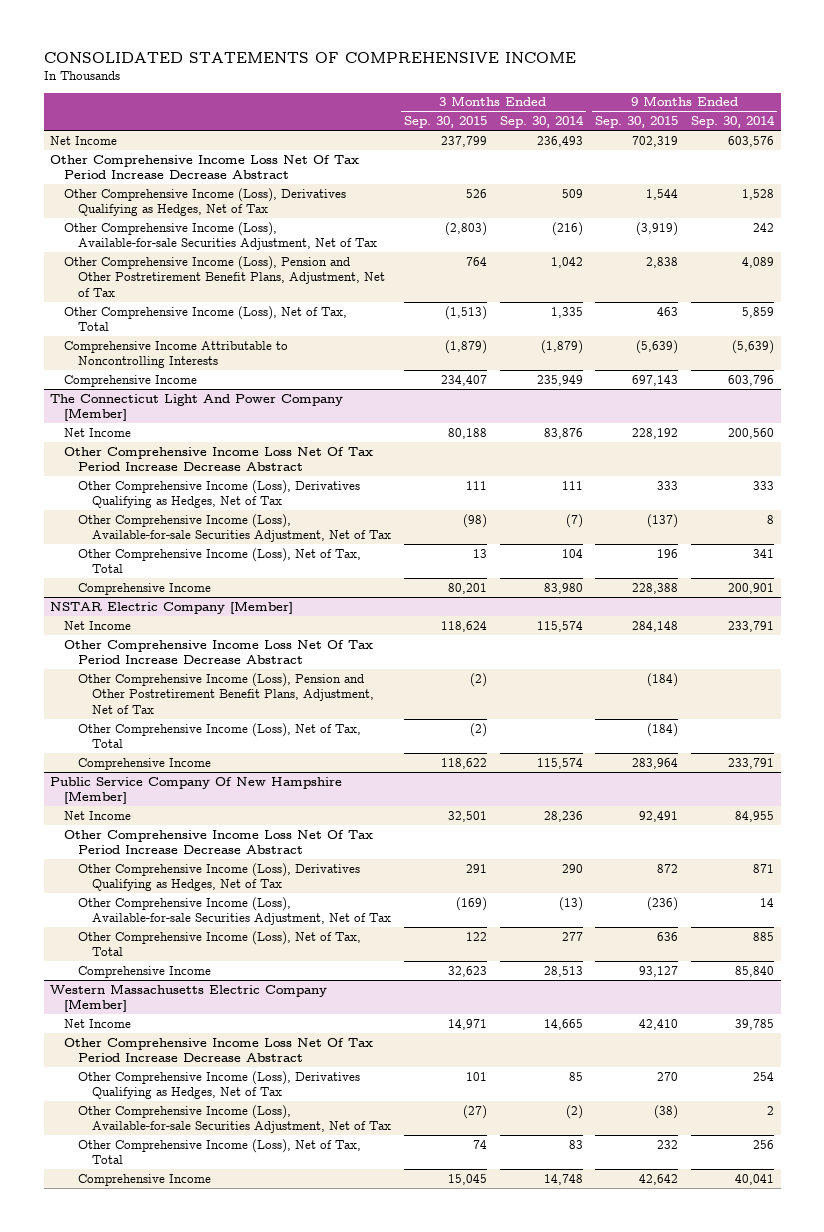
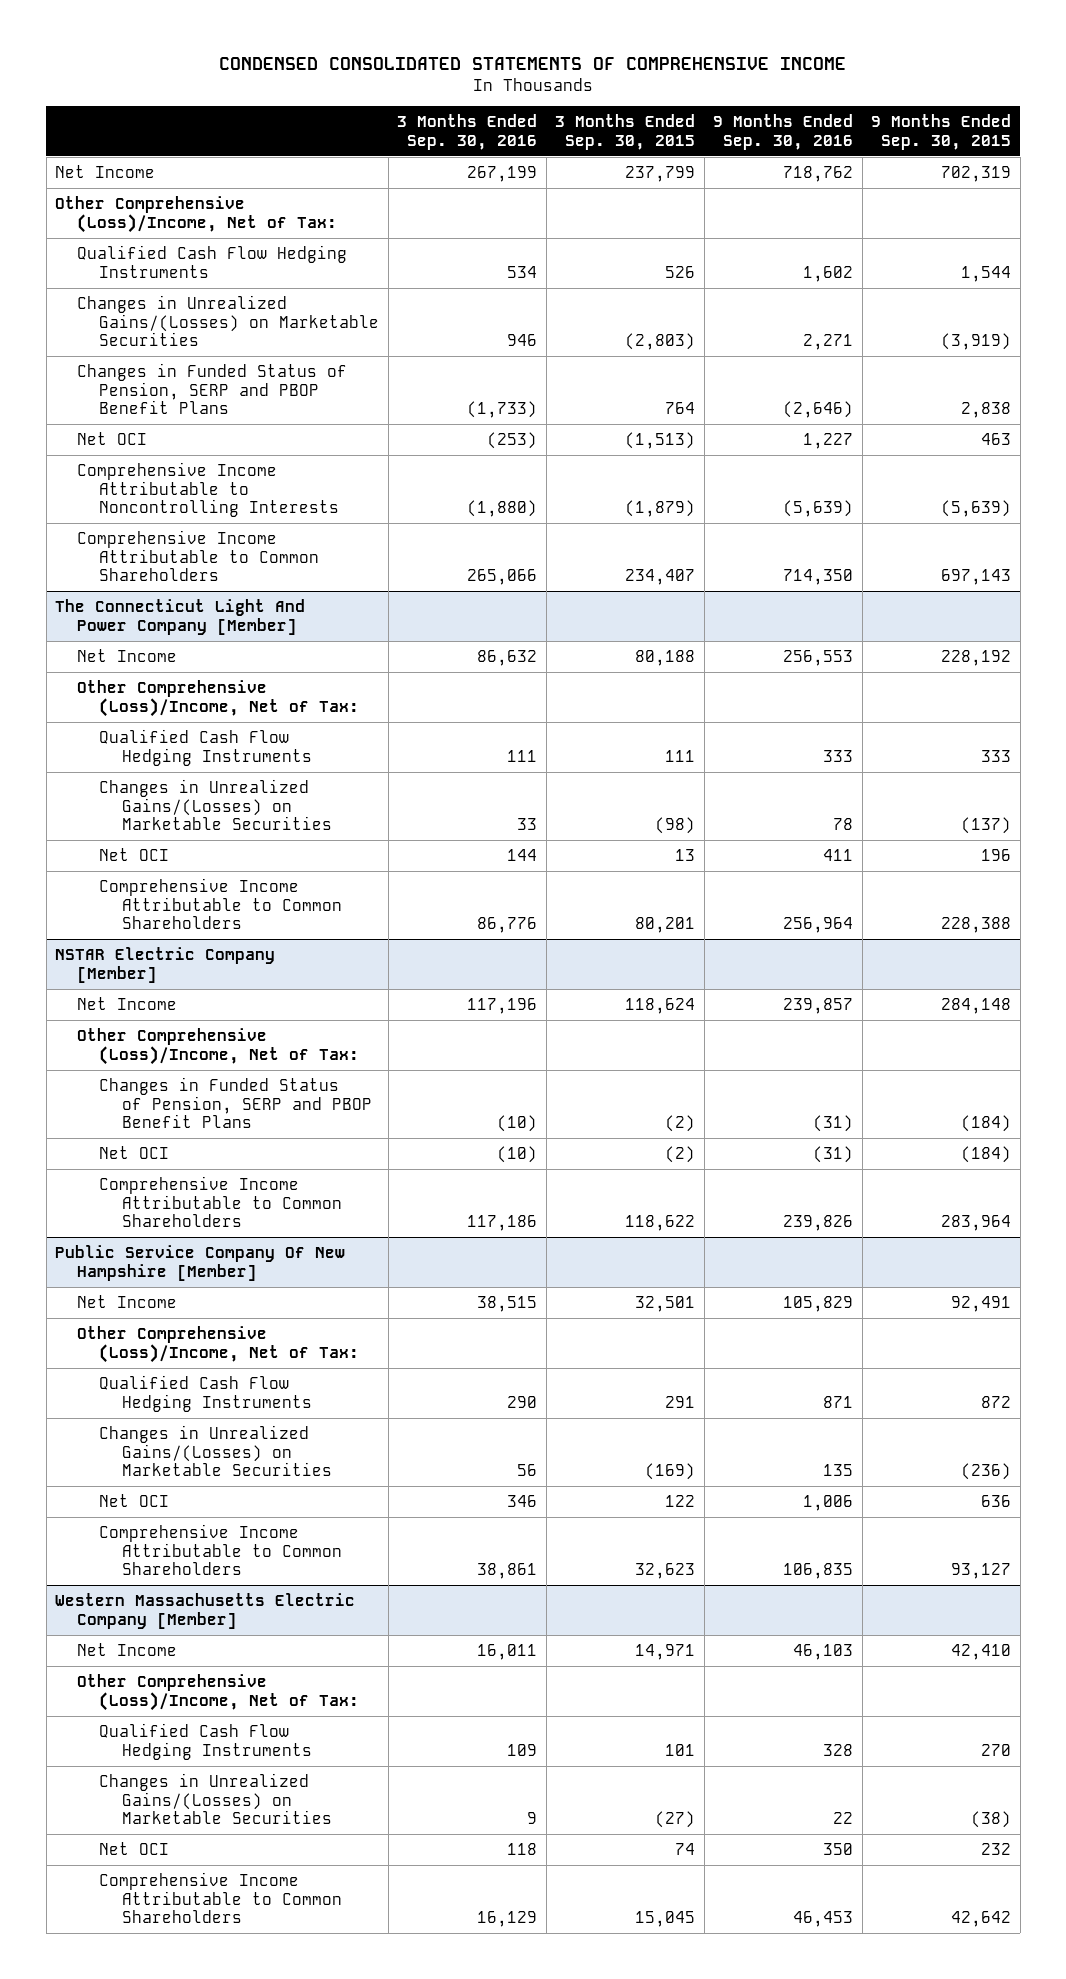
- CONSOLIDATED STATEMENTS OF COMPREHENSIVE INCOME
+ CONDENSED CONSOLIDATED STATEMENTS OF COMPREHENSIVE INCOME
- | 3 Months Ended Sep. 30, 2015 | 3 Months Ended Sep. 30, 2014 | 9 Months Ended Sep. 30, 2015 | 9 Months Ended Sep. 30, 2014
+ | 3 Months Ended Sep. 30, 2016 | 3 Months Ended Sep. 30, 2015 | 9 Months Ended Sep. 30, 2016 | 9 Months Ended Sep. 30, 2015
- Other Comprehensive Income Loss Net Of Tax Period Increase Decrease Abstract
- Other Comprehensive Income (Loss), Derivatives Qualifying as Hedges, Net of Tax | 526 | 509 | 1,544 | 1,528
- Other Comprehensive Income (Loss), Available-for-sale Securities Adjustment, Net of Tax | (2,803) | (216) | (3,919) | 242
- Other Comprehensive Income (Loss), Pension and Other Postretirement Benefit Plans, Adjustment, Net of Tax | 764 | 1,042 | 2,838 | 4,089
- Other Comprehensive Income (Loss), Net of Tax, Total | (1,513) | 1,335 | 463 | 5,859
+ Other Comprehensive (Loss)/Income, Net of Tax:
+ Qualified Cash Flow Hedging Instruments | 534 | 526 | 1,602 | 1,544
+ Changes in Unrealized Gains/(Losses) on Marketable Securities | 946 | (2,803) | 2,271 | (3,919)
+ Changes in Funded Status of Pension, SERP and PBOP Benefit Plans | (1,733) | 764 | (2,646) | 2,838
+ Net OCI | (253) | (1,513) | 1,227 | 463
- Comprehensive Income | 234,407 | 235,949 | 697,143 | 603,796
+ Comprehensive Income Attributable to Common Shareholders | 265,066 | 234,407 | 714,350 | 697,143
@ The Connecticut Light And Power Company [Member]
- Other Comprehensive Income Loss Net Of Tax Period Increase Decrease Abstract
- Other Comprehensive Income (Loss), Derivatives Qualifying as Hedges, Net of Tax | 111 | 111 | 333 | 333
- Other Comprehensive Income (Loss), Available-for-sale Securities Adjustment, Net of Tax | (98) | (7) | (137) | 8
- Other Comprehensive Income (Loss), Net of Tax, Total | 13 | 104 | 196 | 341
- Comprehensive Income | 80,201 | 83,980 | 228,388 | 200,901
+ Other Comprehensive (Loss)/Income, Net of Tax:
+ Qualified Cash Flow Hedging Instruments | 111 | 111 | 333 | 333
+ Changes in Unrealized Gains/(Losses) on Marketable Securities | 33 | (98) | 78 | (137)
+ Net OCI | 144 | 13 | 411 | 196
+ Comprehensive Income Attributable to Common Shareholders | 86,776 | 80,201 | 256,964 | 228,388
@ NSTAR Electric Company [Member]
- Other Comprehensive Income Loss Net Of Tax Period Increase Decrease Abstract
- Other Comprehensive Income (Loss), Pension and Other Postretirement Benefit Plans, Adjustment, Net of Tax | (2) | | (184) |
- Other Comprehensive Income (Loss), Net of Tax, Total | (2) | | (184) |
- Comprehensive Income | 118,622 | 115,574 | 283,964 | 233,791
+ Other Comprehensive (Loss)/Income, Net of Tax:
+ Changes in Funded Status of Pension, SERP and PBOP Benefit Plans | (10) | (2) | (31) | (184)
+ Net OCI | (10) | (2) | (31) | (184)
+ Comprehensive Income Attributable to Common Shareholders | 117,186 | 118,622 | 239,826 | 283,964
@ Public Service Company Of New Hampshire [Member]
- Other Comprehensive Income Loss Net Of Tax Period Increase Decrease Abstract
- Other Comprehensive Income (Loss), Derivatives Qualifying as Hedges, Net of Tax | 291 | 290 | 872 | 871
- Other Comprehensive Income (Loss), Available-for-sale Securities Adjustment, Net of Tax | (169) | (13) | (236) | 14
- Other Comprehensive Income (Loss), Net of Tax, Total | 122 | 277 | 636 | 885
- Comprehensive Income | 32,623 | 28,513 | 93,127 | 85,840
+ Other Comprehensive (Loss)/Income, Net of Tax:
+ Qualified Cash Flow Hedging Instruments | 290 | 291 | 871 | 872
+ Changes in Unrealized Gains/(Losses) on Marketable Securities | 56 | (169) | 135 | (236)
+ Net OCI | 346 | 122 | 1,006 | 636
+ Comprehensive Income Attributable to Common Shareholders | 38,861 | 32,623 | 106,835 | 93,127
@ Western Massachusetts Electric Company [Member]
- Other Comprehensive Income Loss Net Of Tax Period Increase Decrease Abstract
- Other Comprehensive Income (Loss), Derivatives Qualifying as Hedges, Net of Tax | 101 | 85 | 270 | 254
- Other Comprehensive Income (Loss), Available-for-sale Securities Adjustment, Net of Tax | (27) | (2) | (38) | 2
- Other Comprehensive Income (Loss), Net of Tax, Total | 74 | 83 | 232 | 256
- Comprehensive Income | 15,045 | 14,748 | 42,642 | 40,041
+ Other Comprehensive (Loss)/Income, Net of Tax:
+ Qualified Cash Flow Hedging Instruments | 109 | 101 | 328 | 270
+ Changes in Unrealized Gains/(Losses) on Marketable Securities | 9 | (27) | 22 | (38)
+ Net OCI | 118 | 74 | 350 | 232
+ Comprehensive Income Attributable to Common Shareholders | 16,129 | 15,045 | 46,453 | 42,642

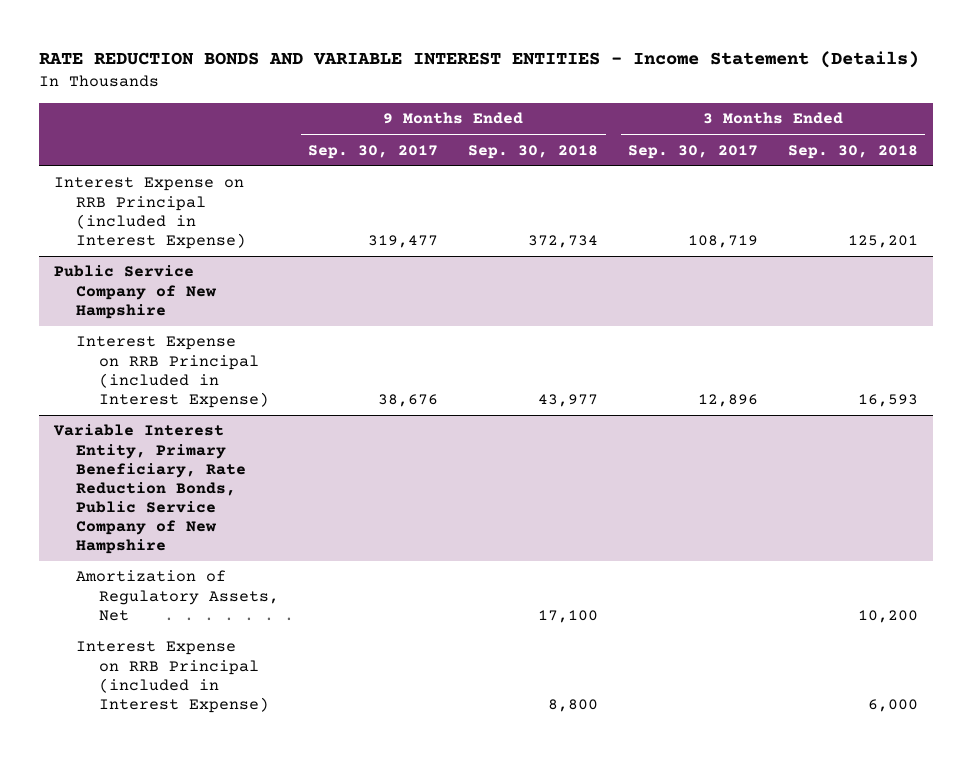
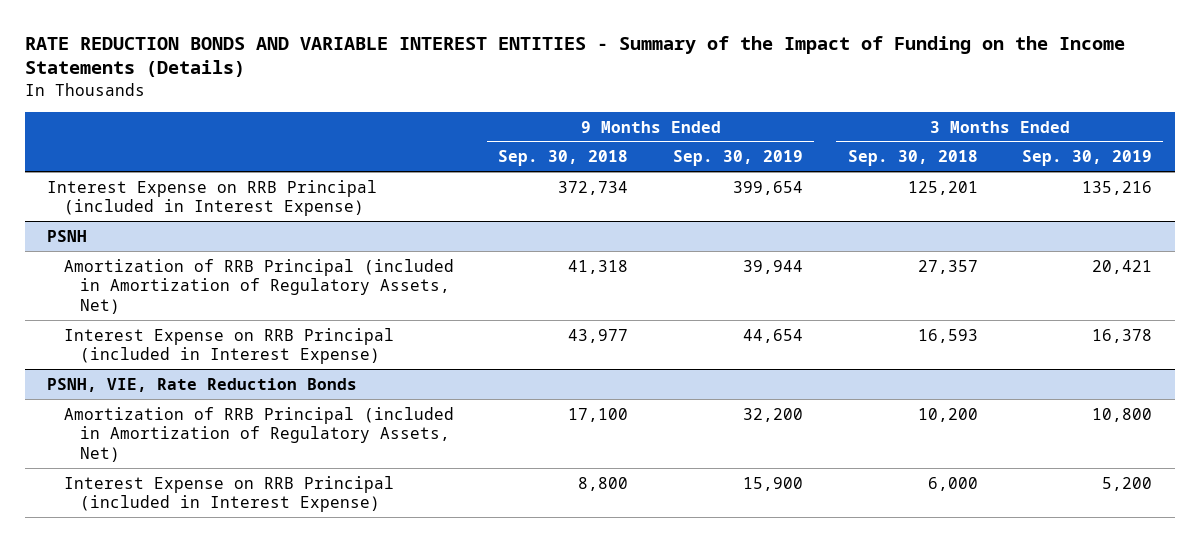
- RATE REDUCTION BONDS AND VARIABLE INTEREST ENTITIES - Income Statement (Details)
+ RATE REDUCTION BONDS AND VARIABLE INTEREST ENTITIES - Summary of the Impact of Funding on the Income Statements (Details)
- | 9 Months Ended Sep. 30, 2017 | 9 Months Ended Sep. 30, 2018 | 3 Months Ended Sep. 30, 2017 | 3 Months Ended Sep. 30, 2018
+ | 9 Months Ended Sep. 30, 2018 | 9 Months Ended Sep. 30, 2019 | 3 Months Ended Sep. 30, 2018 | 3 Months Ended Sep. 30, 2019
- Public Service Company of New Hampshire
+ PSNH
+ Amortization of RRB Principal (included in Amortization of Regulatory Assets, Net) | 41,318 | 39,944 | 27,357 | 20,421
- Variable Interest Entity, Primary Beneficiary, Rate Reduction Bonds, Public Service Company of New Hampshire
- Amortization of Regulatory Assets, Net | | 17,100 | | 10,200
+ PSNH, VIE, Rate Reduction Bonds
+ Amortization of RRB Principal (included in Amortization of Regulatory Assets, Net) | 17,100 | 32,200 | 10,200 | 10,800

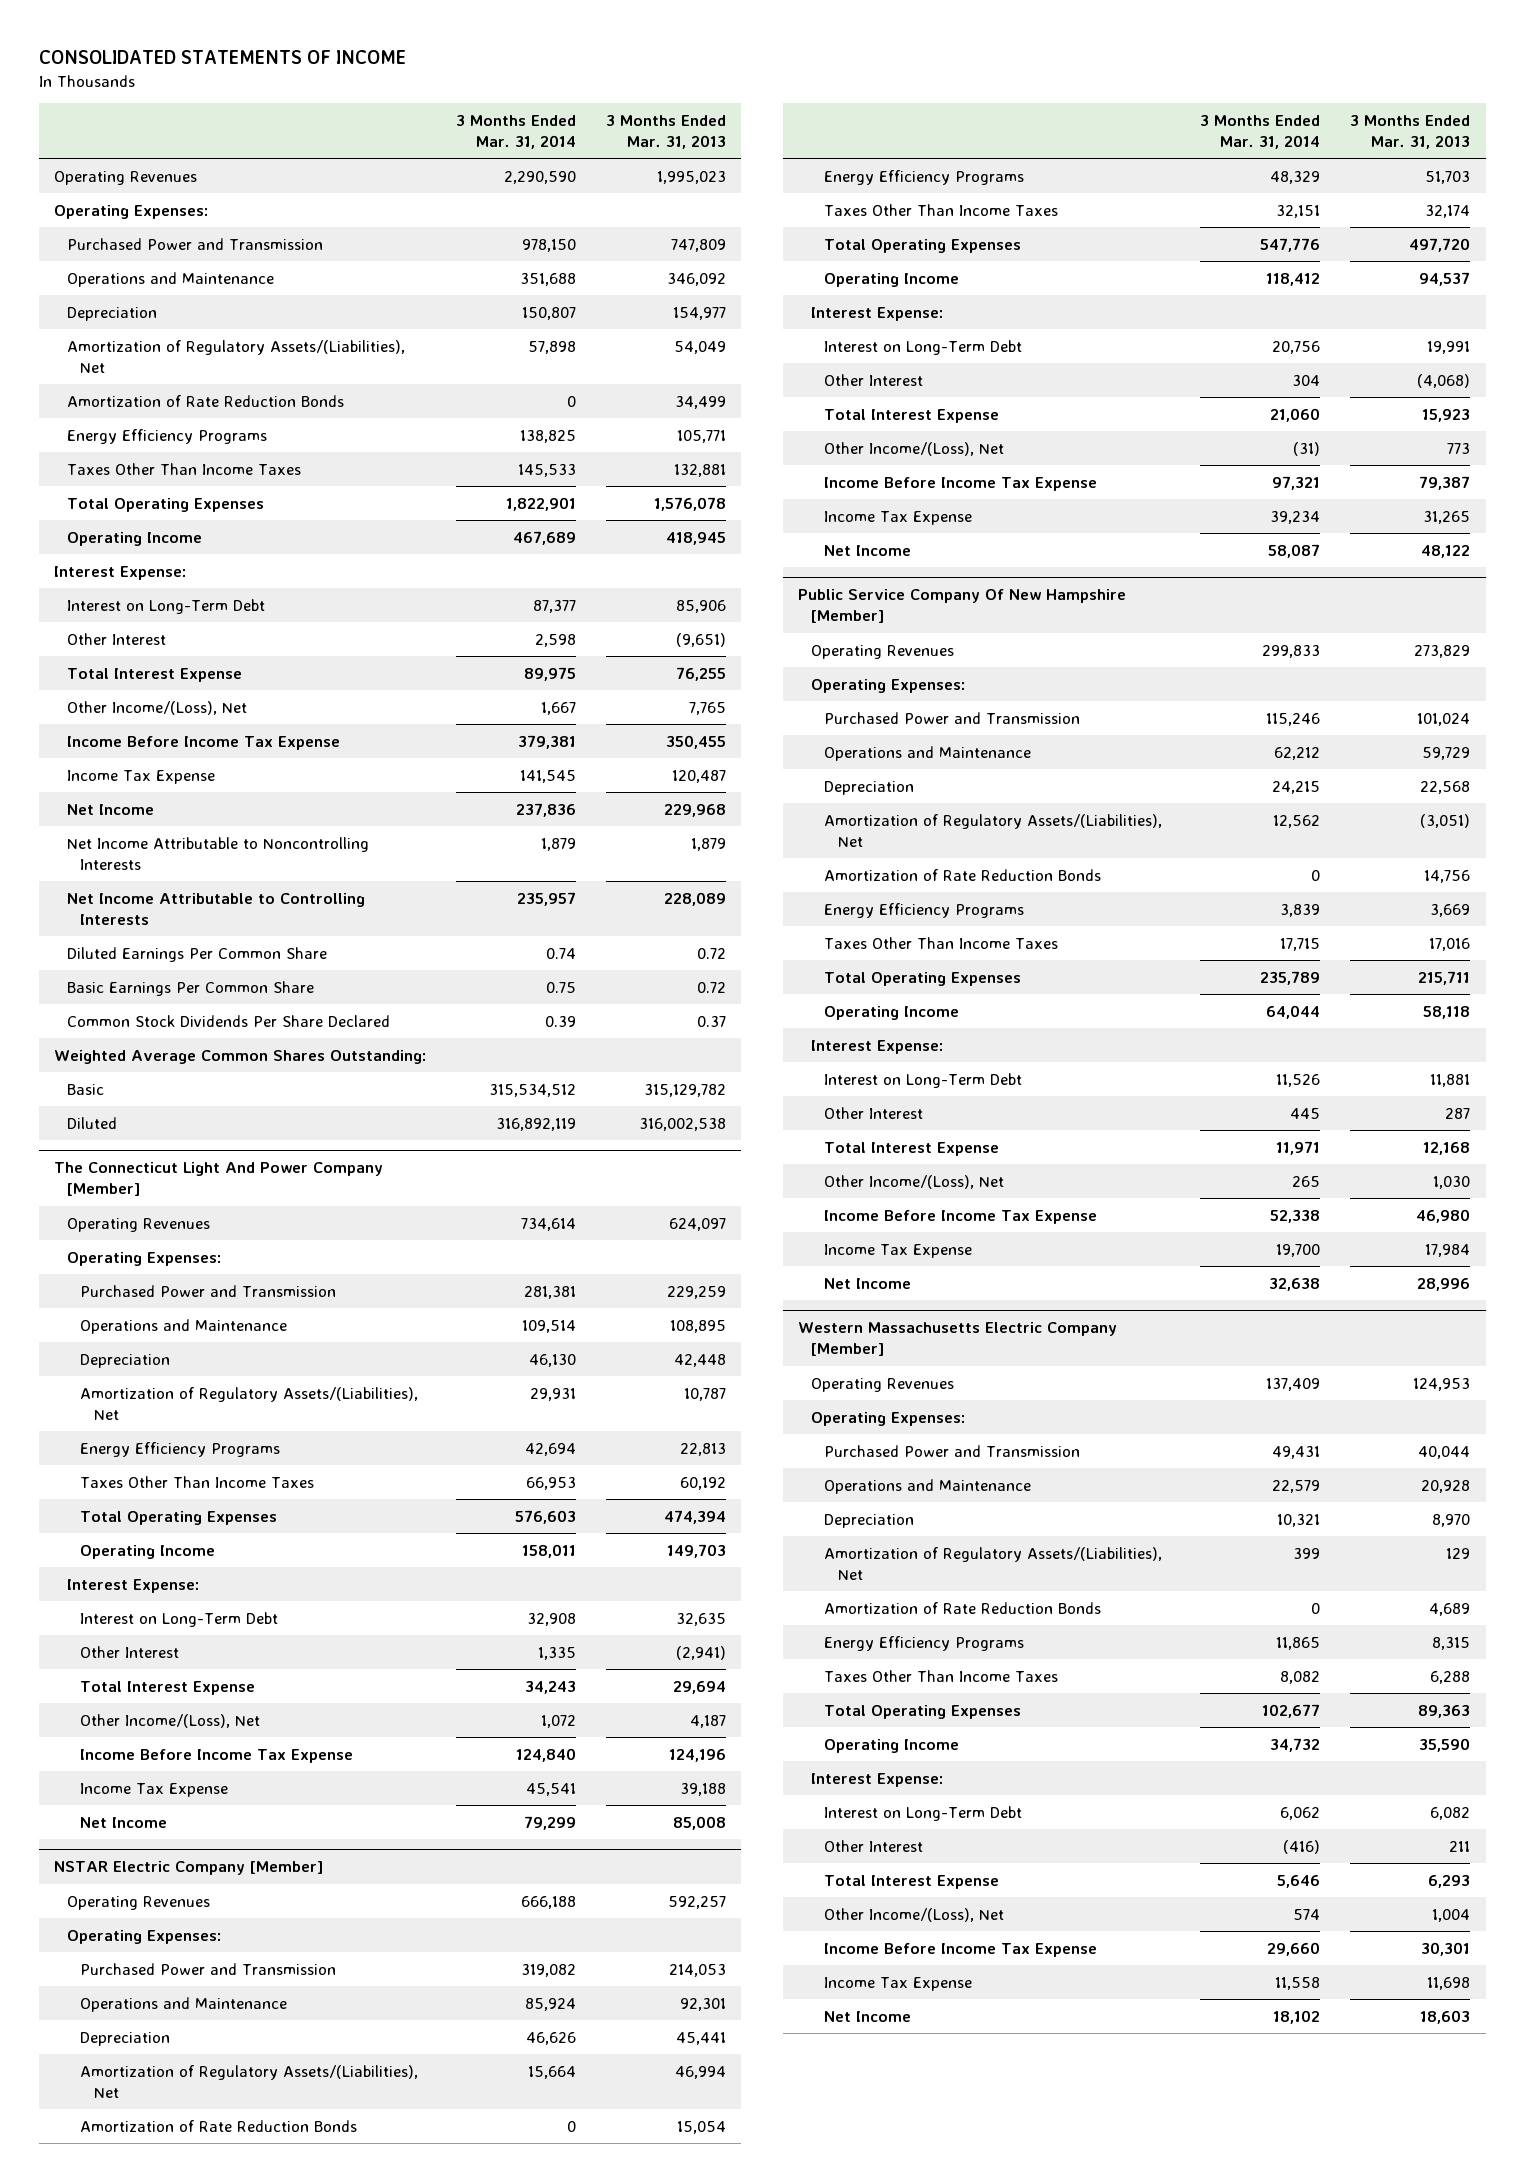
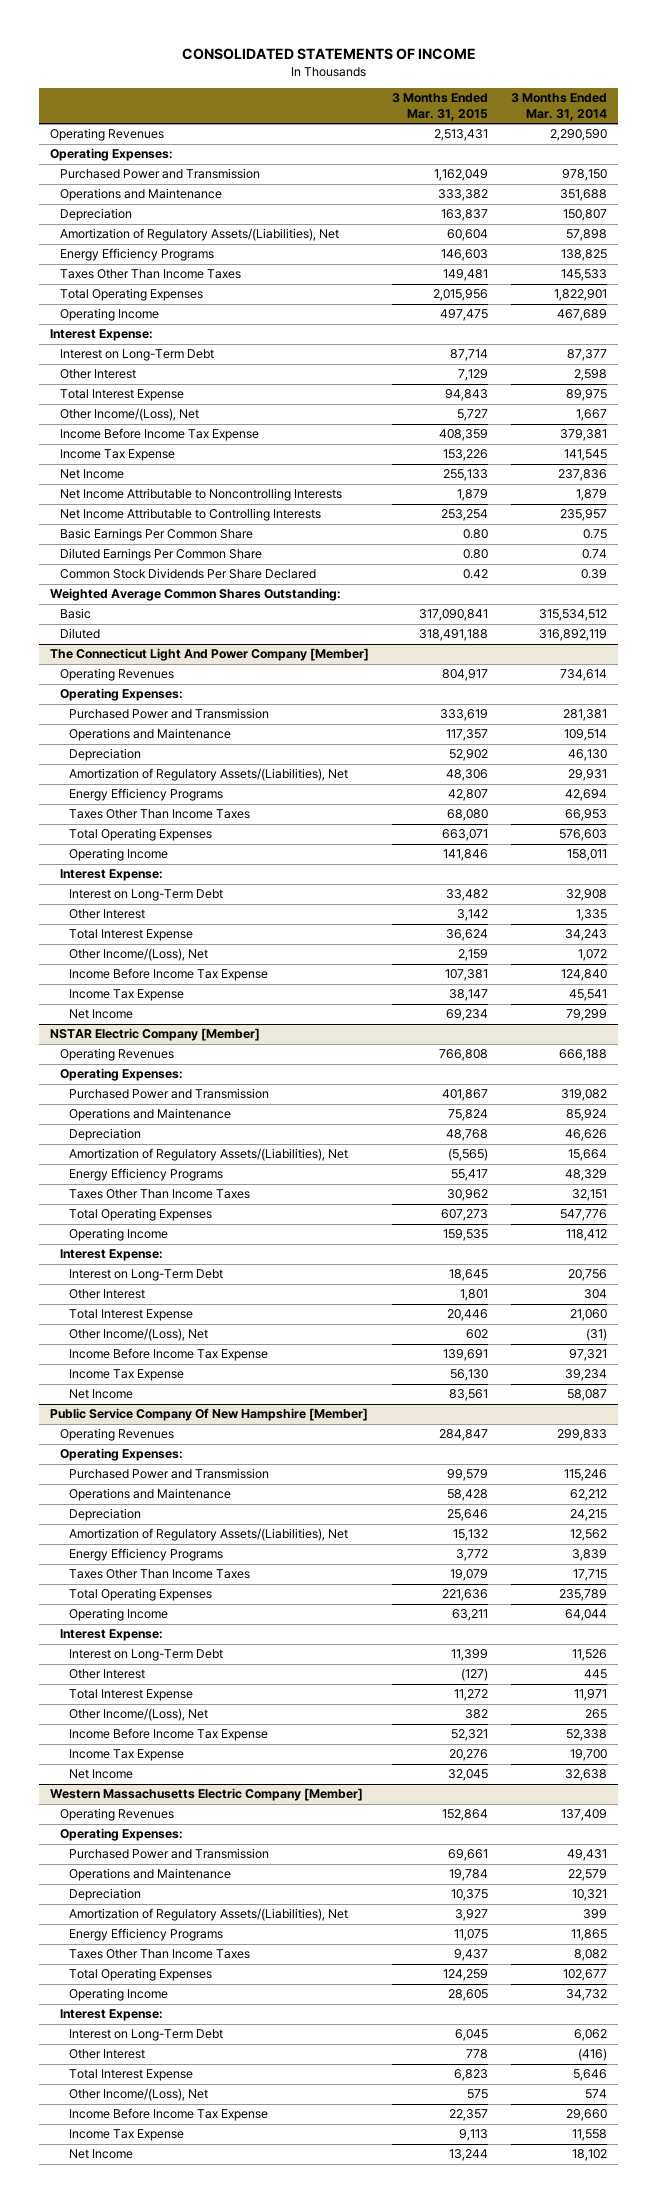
- | 3 Months Ended Mar. 31, 2014 | 3 Months Ended Mar. 31, 2013
+ | 3 Months Ended Mar. 31, 2015 | 3 Months Ended Mar. 31, 2014
- Amortization of Rate Reduction Bonds | 0 | 34,499
moved down: Diluted Earnings Per Common Share | 0.80 | 0.74
@ NSTAR Electric Company [Member]
- Amortization of Rate Reduction Bonds | 0 | 15,054
@ Public Service Company Of New Hampshire [Member]
- Amortization of Rate Reduction Bonds | 0 | 14,756
@ Western Massachusetts Electric Company [Member]
- Amortization of Rate Reduction Bonds | 0 | 4,689

